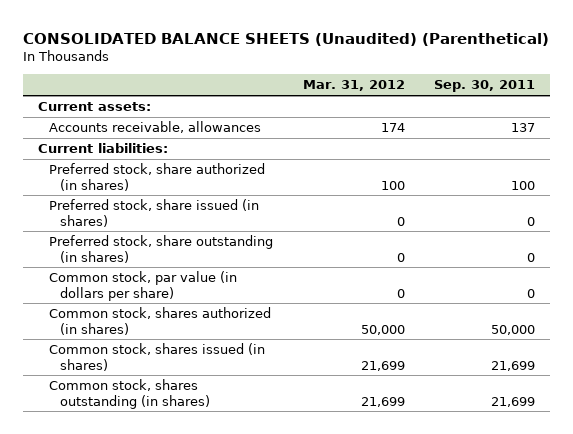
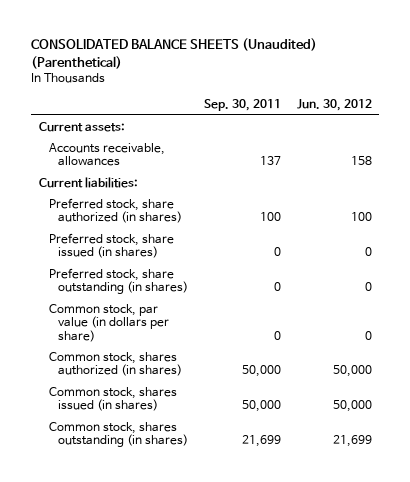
- | Mar. 31, 2012 | Sep. 30, 2011
+ | Sep. 30, 2011 | Jun. 30, 2012
- Common stock, shares issued (in shares) | 21,699 | 21,699
+ Common stock, shares issued (in shares) | 50,000 | 50,000

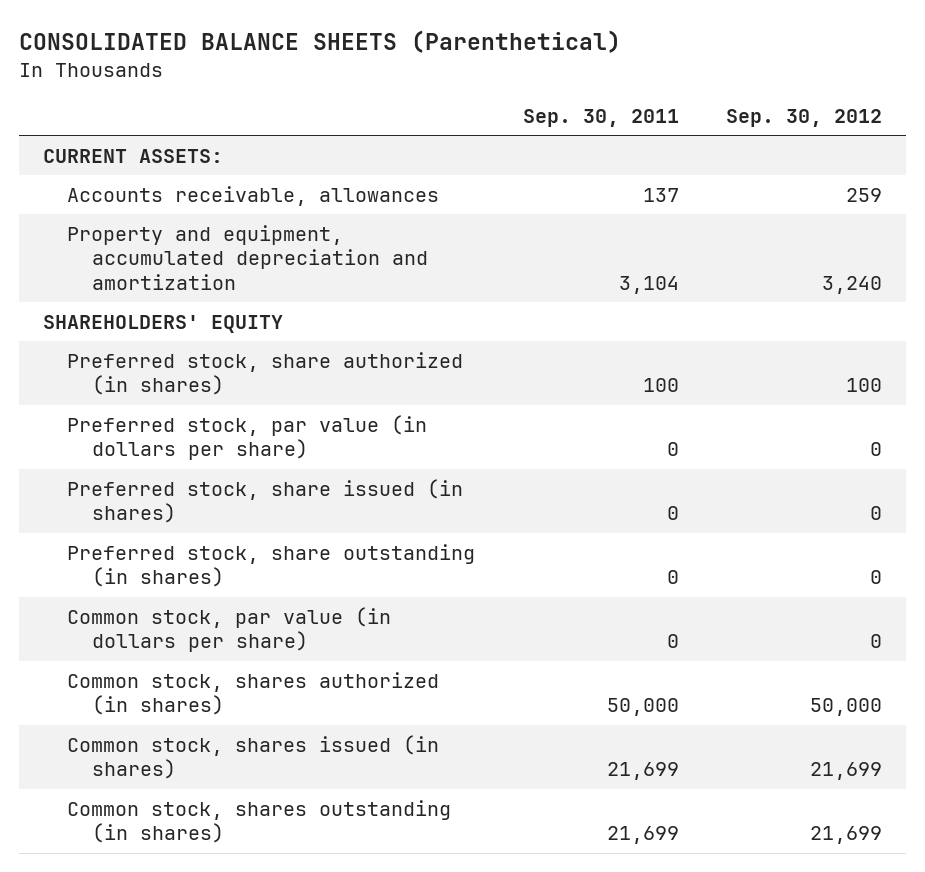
- CONSOLIDATED BALANCE SHEETS (Unaudited) (Parenthetical)
+ CONSOLIDATED BALANCE SHEETS (Parenthetical)
- | Sep. 30, 2011 | Jun. 30, 2012
+ | Sep. 30, 2011 | Sep. 30, 2012
- Current assets:
+ CURRENT ASSETS:
- Current liabilities:
+ Property and equipment, accumulated depreciation and amortization | 3,104 | 3,240
+ SHAREHOLDERS' EQUITY
+ Preferred stock, par value (in dollars per share) | 0 | 0
- Common stock, shares issued (in shares) | 50,000 | 50,000
+ Common stock, shares issued (in shares) | 21,699 | 21,699

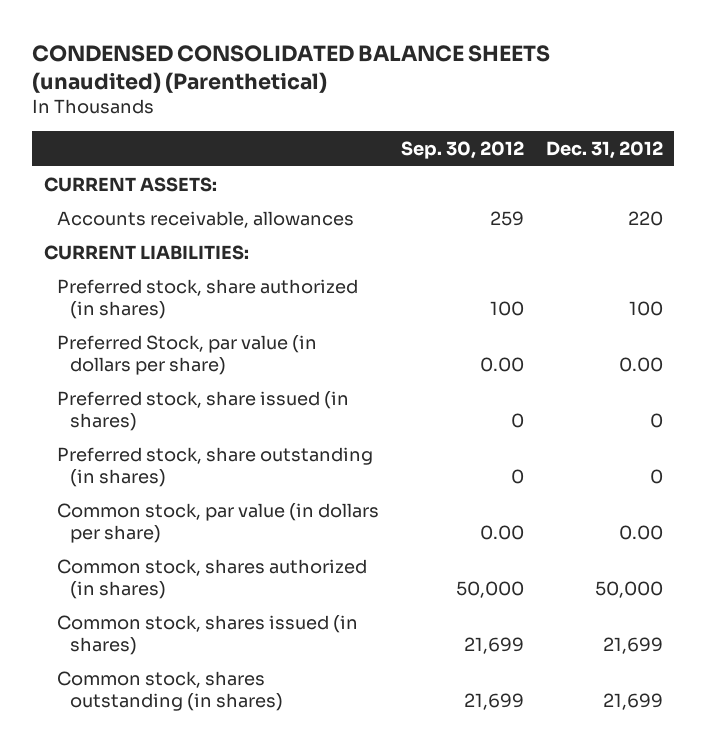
- CONSOLIDATED BALANCE SHEETS (Parenthetical)
+ CONDENSED CONSOLIDATED BALANCE SHEETS (unaudited) (Parenthetical)
- | Sep. 30, 2011 | Sep. 30, 2012
+ | Sep. 30, 2012 | Dec. 31, 2012
- Property and equipment, accumulated depreciation and amortization | 3,104 | 3,240
- SHAREHOLDERS' EQUITY
+ CURRENT LIABILITIES:
- Preferred stock, par value (in dollars per share) | 0 | 0
+ Preferred Stock, par value (in dollars per share) | 0.00 | 0.00
- Common stock, par value (in dollars per share) | 0 | 0
+ Common stock, par value (in dollars per share) | 0.00 | 0.00

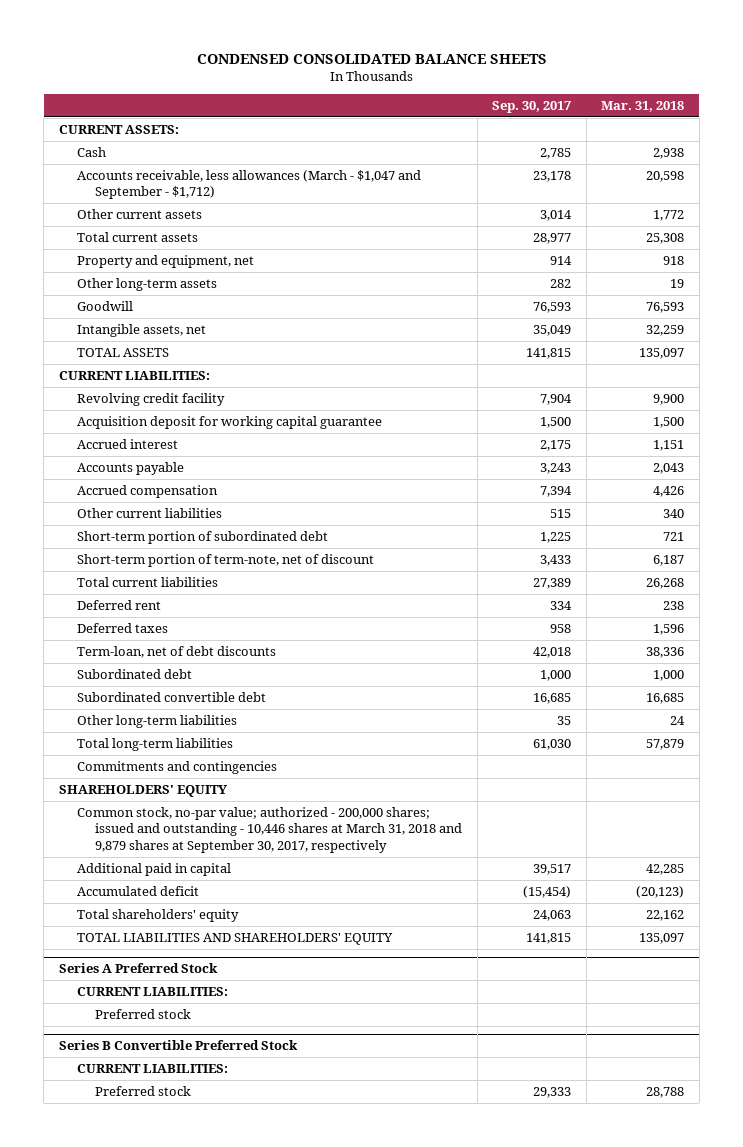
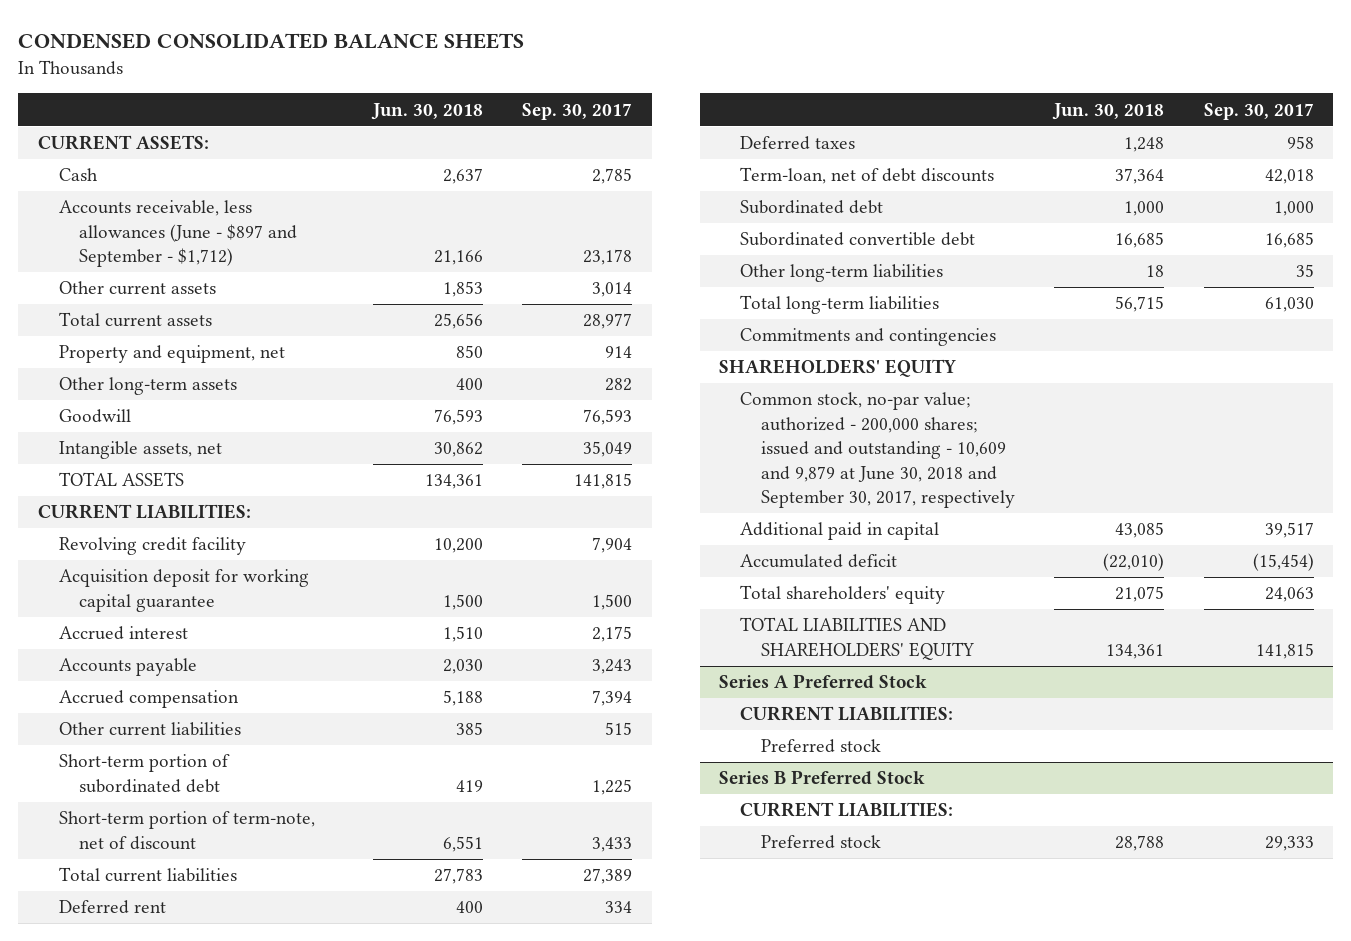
- | Sep. 30, 2017 | Mar. 31, 2018
+ | Jun. 30, 2018 | Sep. 30, 2017
- Accounts receivable, less allowances (March - $1,047 and September - $1,712) | 23,178 | 20,598
+ Accounts receivable, less allowances (June - $897 and September - $1,712) | 21,166 | 23,178
- Common stock, no-par value; authorized - 200,000 shares; issued and outstanding - 10,446 shares at March 31, 2018 and 9,879 shares at September 30, 2017, respectively
+ Common stock, no-par value; authorized - 200,000 shares; issued and outstanding - 10,609 and 9,879 at June 30, 2018 and September 30, 2017, respectively
- Series B Convertible Preferred Stock
+ Series B Preferred Stock

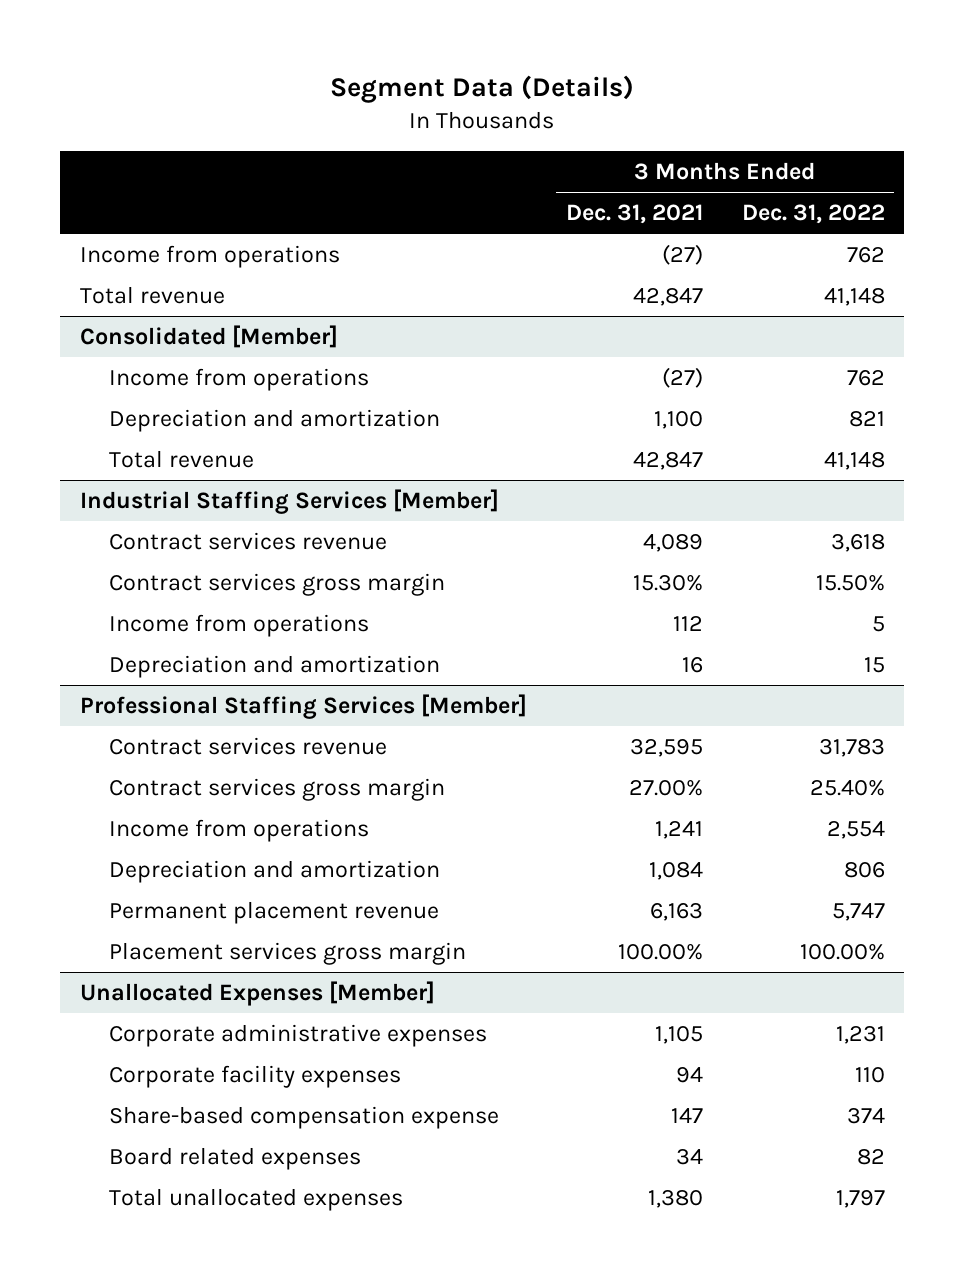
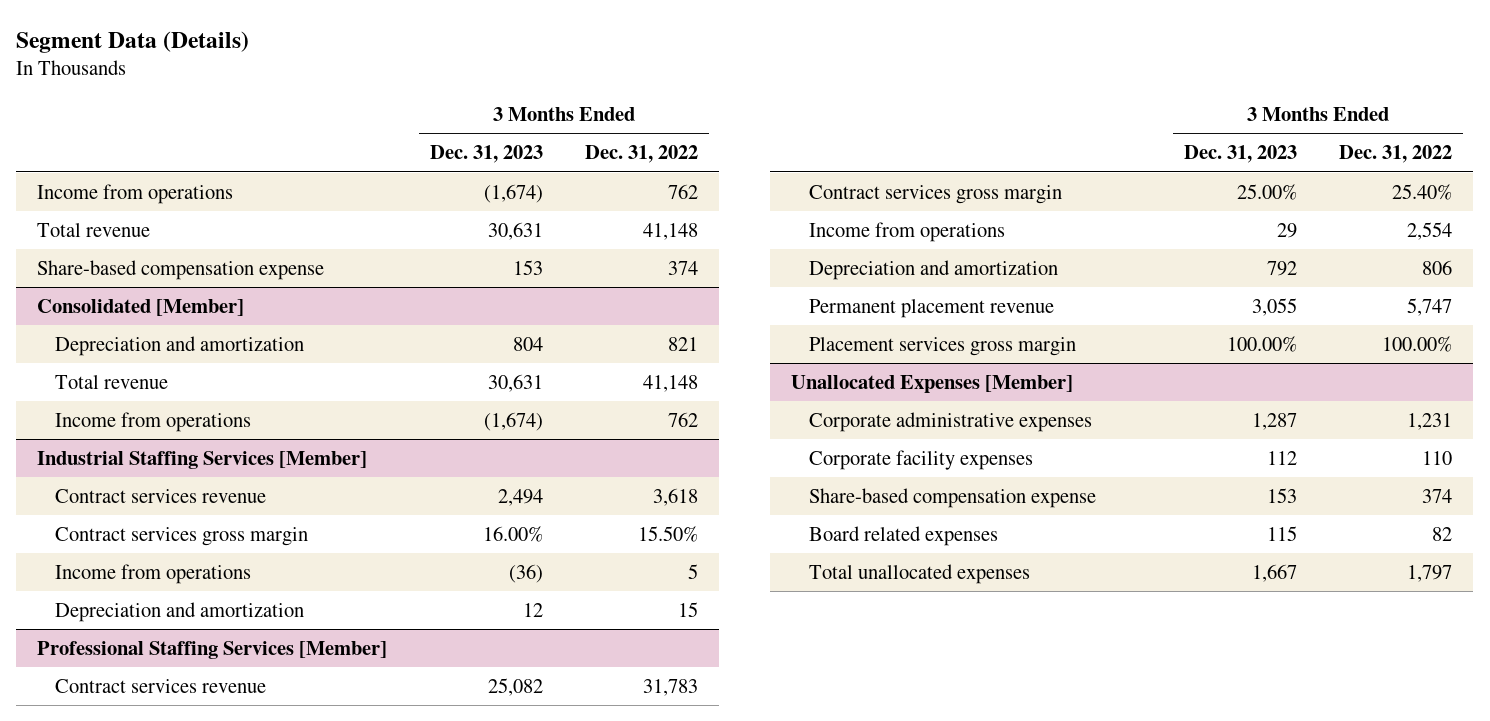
- | 3 Months Ended Dec. 31, 2021 | 3 Months Ended Dec. 31, 2022
+ | 3 Months Ended Dec. 31, 2023 | 3 Months Ended Dec. 31, 2022
+ Share-based compensation expense | 153 | 374
@ Consolidated [Member]
moved down: Income from operations | (1,674) | 762

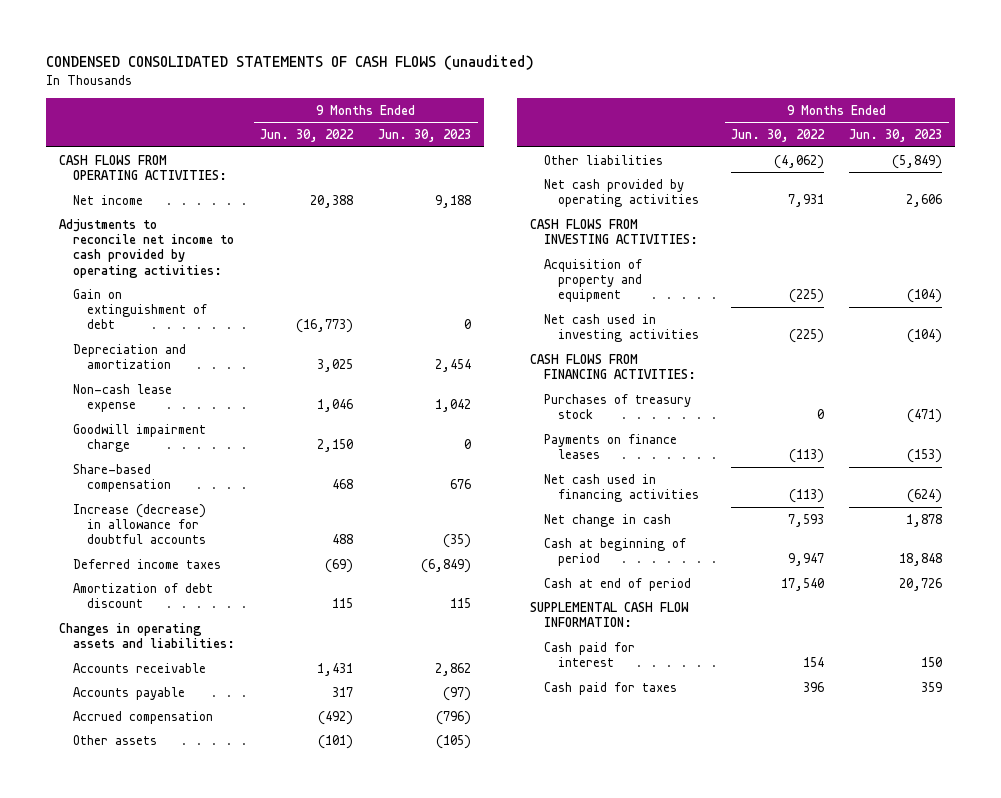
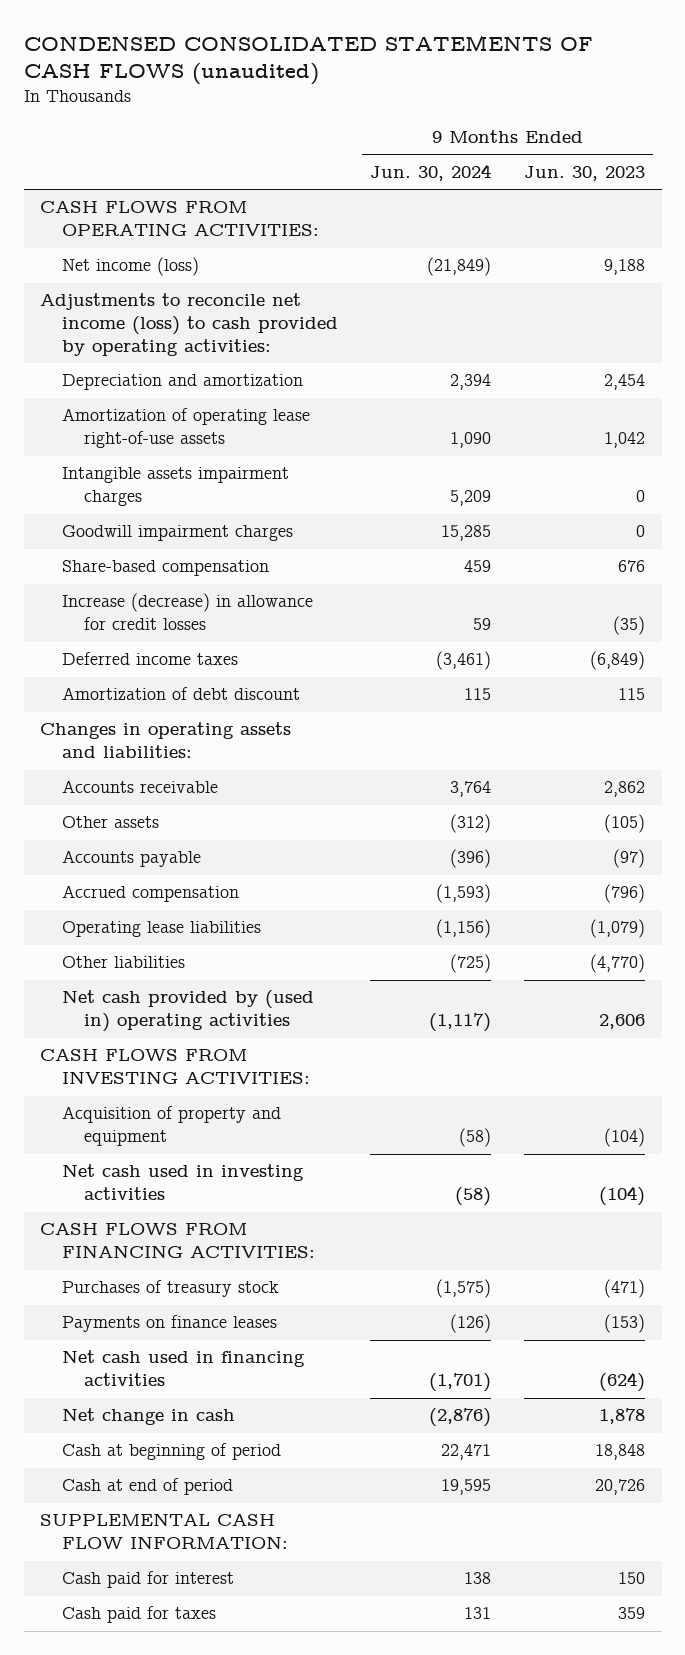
- | 9 Months Ended Jun. 30, 2022 | 9 Months Ended Jun. 30, 2023
+ | 9 Months Ended Jun. 30, 2024 | 9 Months Ended Jun. 30, 2023
- Net income | 20,388 | 9,188
- Adjustments to reconcile net income to cash provided by operating activities:
- Gain on extinguishment of debt | (16,773) | 0
+ Net income (loss) | (21,849) | 9,188
+ Adjustments to reconcile net income (loss) to cash provided by operating activities:
- Non-cash lease expense | 1,046 | 1,042
- Goodwill impairment charge | 2,150 | 0
+ Amortization of operating lease right-of-use assets | 1,090 | 1,042
+ Intangible assets impairment charges | 5,209 | 0
+ Goodwill impairment charges | 15,285 | 0
- Increase (decrease) in allowance for doubtful accounts | 488 | (35)
+ Increase (decrease) in allowance for credit losses | 59 | (35)
moved up: Other assets | (312) | (105)
- Other liabilities | (4,062) | (5,849)
- Net cash provided by operating activities | 7,931 | 2,606
+ Operating lease liabilities | (1,156) | (1,079)
+ Other liabilities | (725) | (4,770)
+ Net cash provided by (used in) operating activities | (1,117) | 2,606

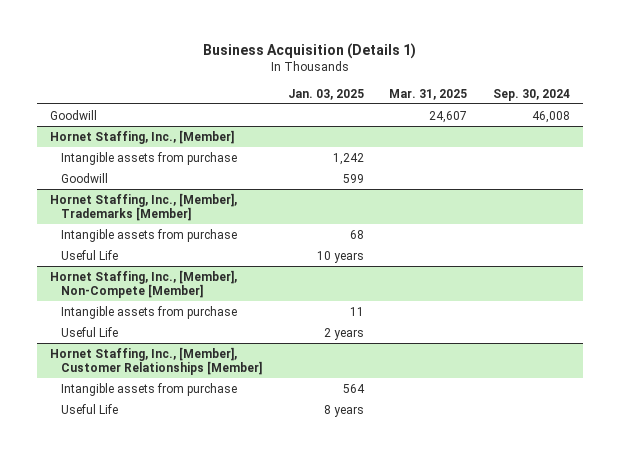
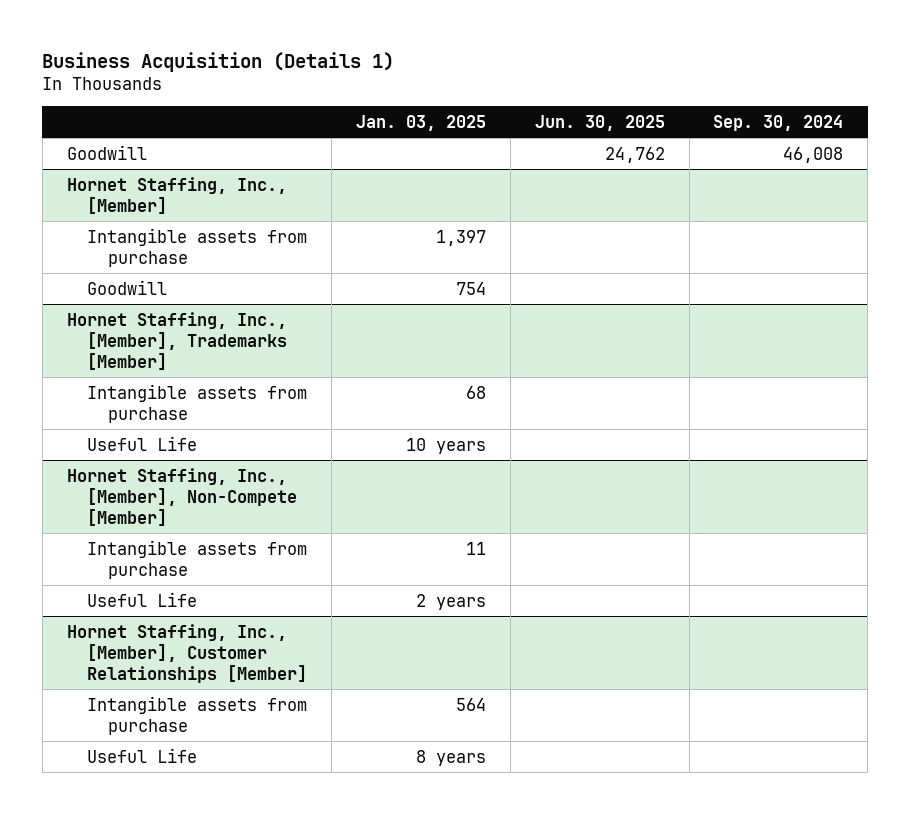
- | Jan. 03, 2025 | Mar. 31, 2025 | Sep. 30, 2024
+ | Jan. 03, 2025 | Jun. 30, 2025 | Sep. 30, 2024
@ Hornet Staffing, Inc., [Member]
- Intangible assets from purchase | 1,242 | |
- Goodwill | 599 | |
+ Intangible assets from purchase | 1,397 | |
+ Goodwill | 754 | |

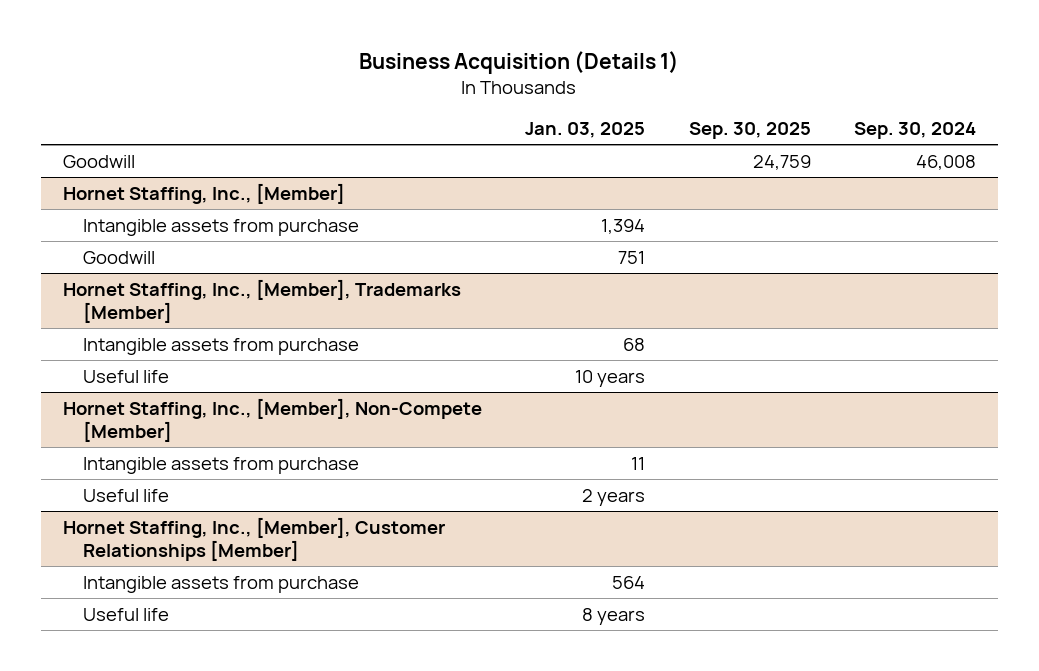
- | Jan. 03, 2025 | Jun. 30, 2025 | Sep. 30, 2024
+ | Jan. 03, 2025 | Sep. 30, 2025 | Sep. 30, 2024
@ Hornet Staffing, Inc., [Member]
- Intangible assets from purchase | 1,397 | |
- Goodwill | 754 | |
+ Intangible assets from purchase | 1,394 | |
+ Goodwill | 751 | |
@ Hornet Staffing, Inc., [Member], Trademarks [Member]
- Useful Life | 10 years | |
+ Useful life | 10 years | |
@ Hornet Staffing, Inc., [Member], Non-Compete [Member]
- Useful Life | 2 years | |
+ Useful life | 2 years | |
@ Hornet Staffing, Inc., [Member], Customer Relationships [Member]
- Useful Life | 8 years | |
+ Useful life | 8 years | |

